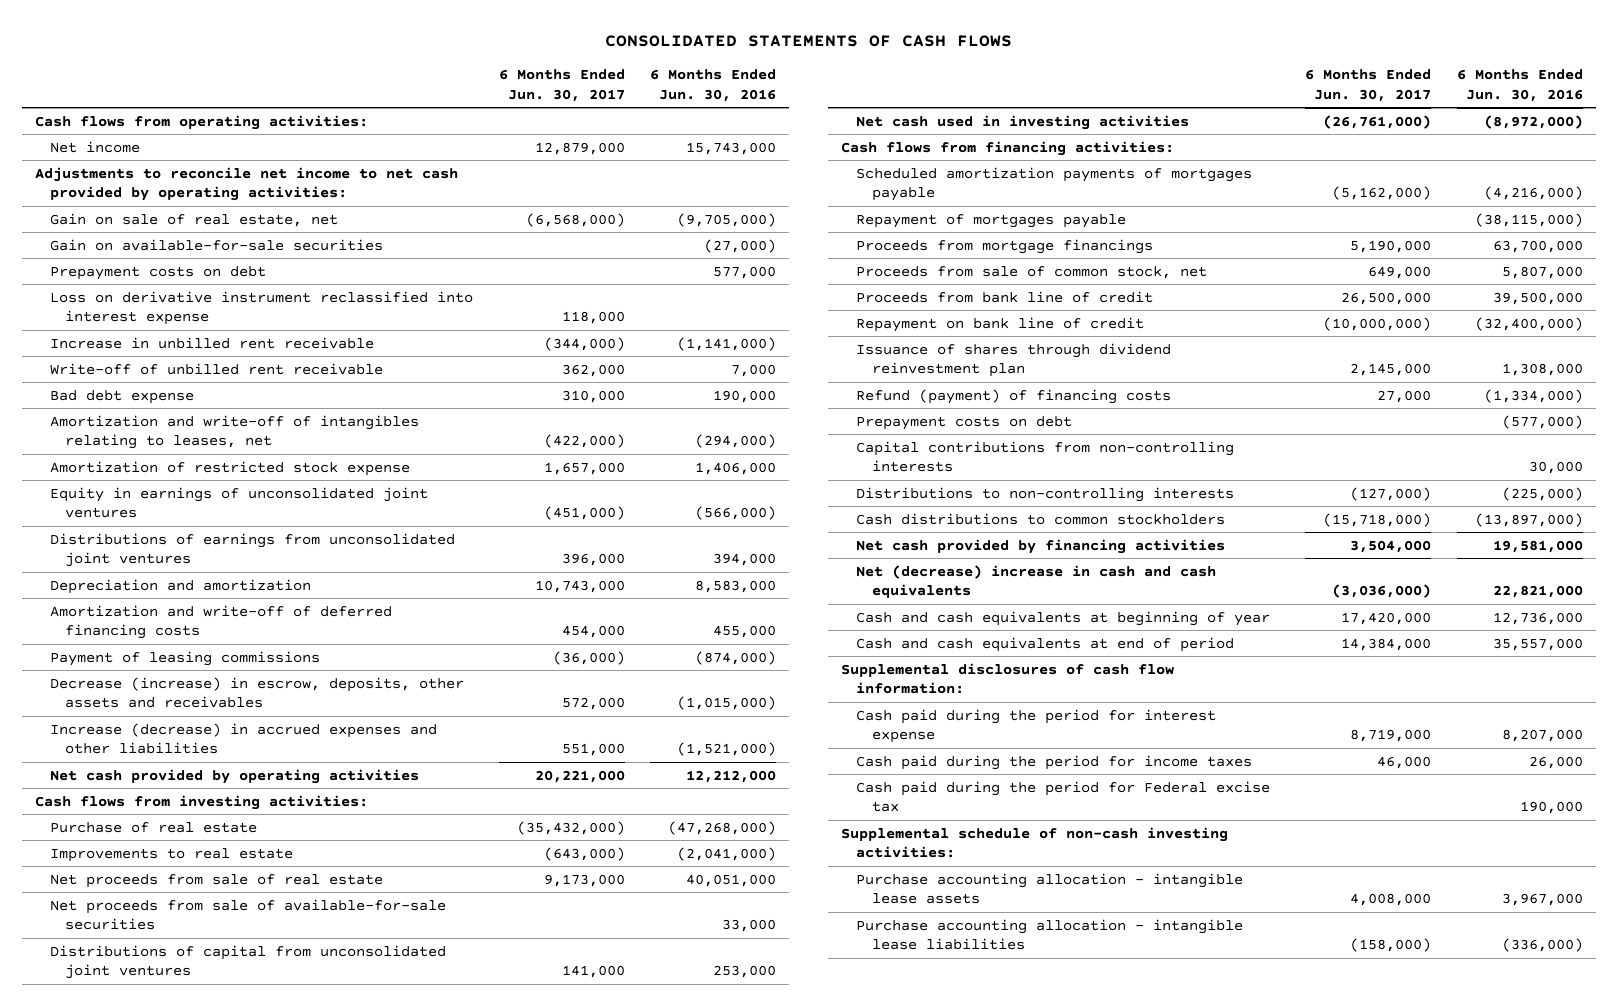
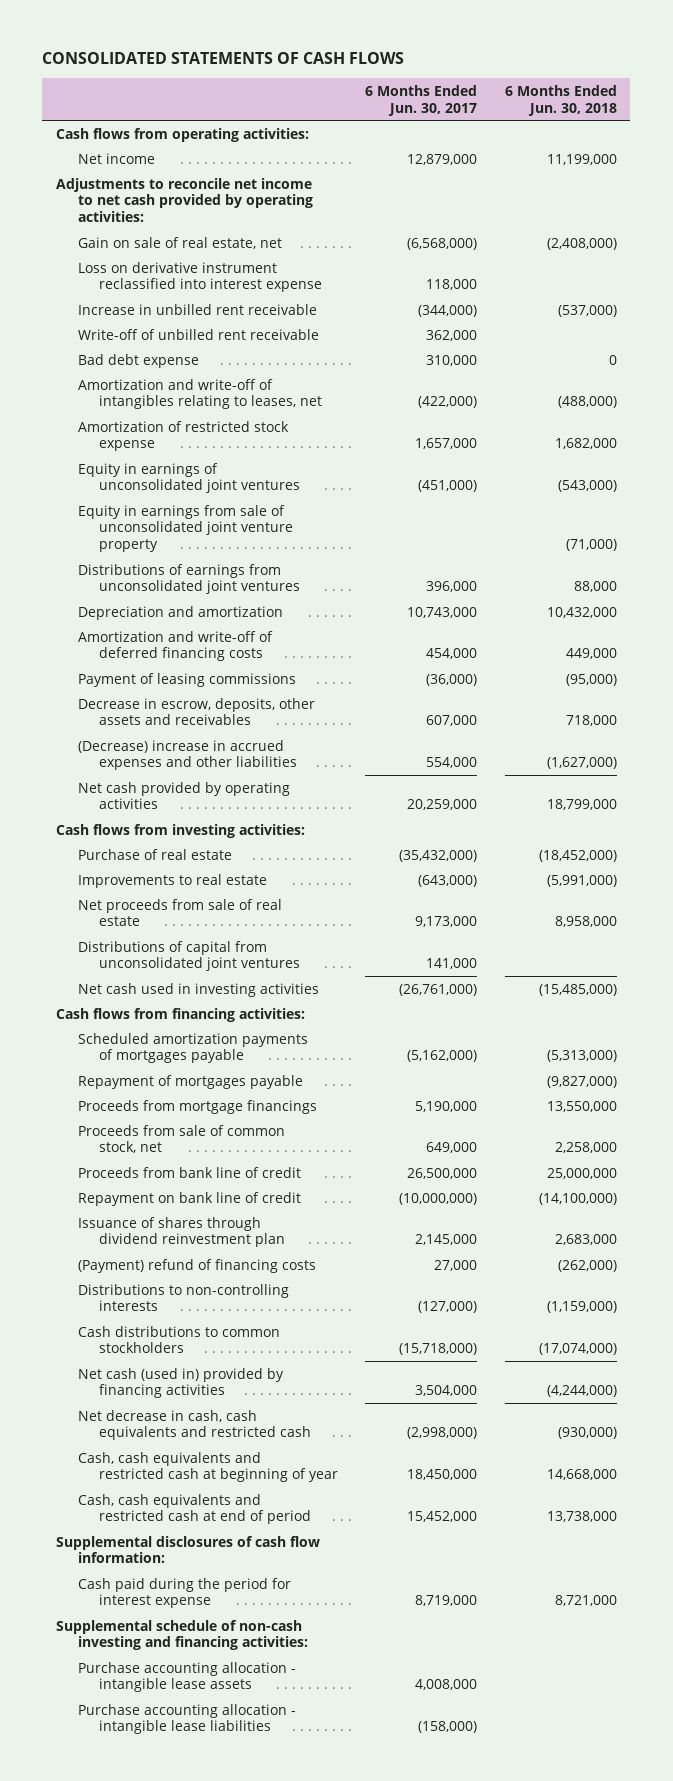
- | 6 Months Ended Jun. 30, 2017 | 6 Months Ended Jun. 30, 2016
+ | 6 Months Ended Jun. 30, 2017 | 6 Months Ended Jun. 30, 2018
- Gain on available-for-sale securities | | (27,000)
- Prepayment costs on debt | | 577,000
+ Equity in earnings from sale of unconsolidated joint venture property | | (71,000)
- Decrease (increase) in escrow, deposits, other assets and receivables | 572,000 | (1,015,000)
- Increase (decrease) in accrued expenses and other liabilities | 551,000 | (1,521,000)
- Net cash provided by operating activities | 20,221,000 | 12,212,000
+ Decrease in escrow, deposits, other assets and receivables | 607,000 | 718,000
+ (Decrease) increase in accrued expenses and other liabilities | 554,000 | (1,627,000)
+ Net cash provided by operating activities | 20,259,000 | 18,799,000
- Net proceeds from sale of available-for-sale securities | | 33,000
- Refund (payment) of financing costs | 27,000 | (1,334,000)
- Prepayment costs on debt | | (577,000)
- Capital contributions from non-controlling interests | | 30,000
+ (Payment) refund of financing costs | 27,000 | (262,000)
- Net cash provided by financing activities | 3,504,000 | 19,581,000
- Net (decrease) increase in cash and cash equivalents | (3,036,000) | 22,821,000
- Cash and cash equivalents at beginning of year | 17,420,000 | 12,736,000
- Cash and cash equivalents at end of period | 14,384,000 | 35,557,000
+ Net cash (used in) provided by financing activities | 3,504,000 | (4,244,000)
+ Net decrease in cash, cash equivalents and restricted cash | (2,998,000) | (930,000)
+ Cash, cash equivalents and restricted cash at beginning of year | 18,450,000 | 14,668,000
+ Cash, cash equivalents and restricted cash at end of period | 15,452,000 | 13,738,000
- Cash paid during the period for income taxes | 46,000 | 26,000
- Cash paid during the period for Federal excise tax | | 190,000
- Supplemental schedule of non-cash investing activities:
+ Supplemental schedule of non-cash investing and financing activities:

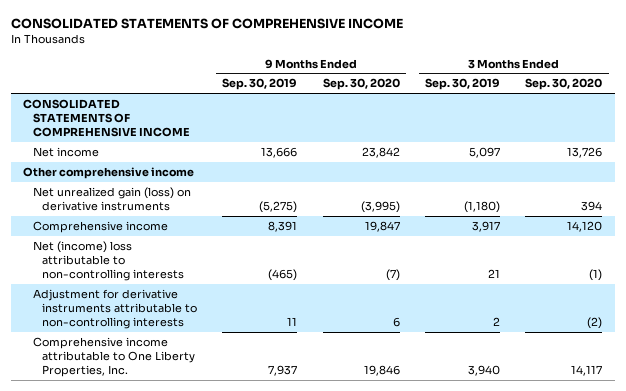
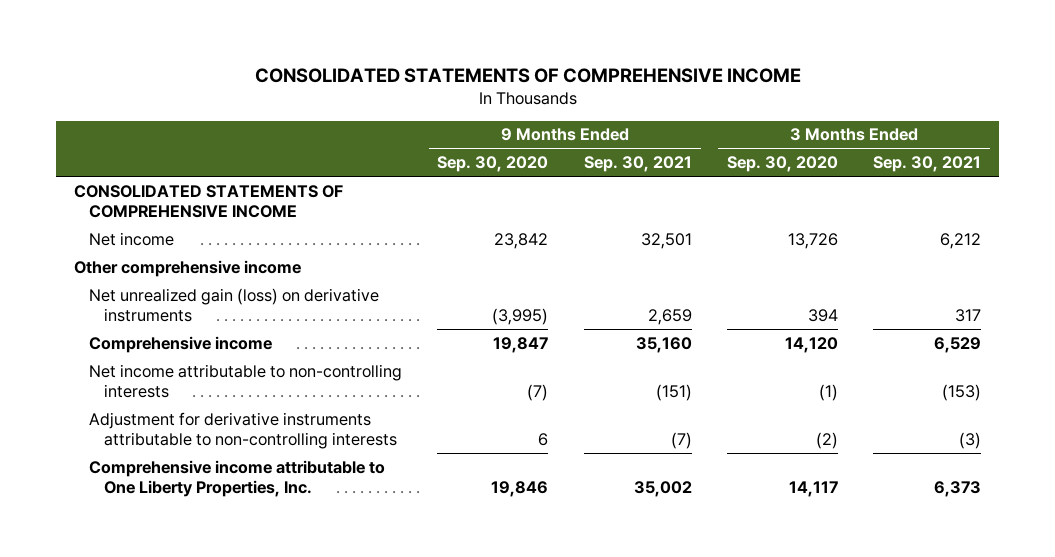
- | 9 Months Ended Sep. 30, 2019 | 9 Months Ended Sep. 30, 2020 | 3 Months Ended Sep. 30, 2019 | 3 Months Ended Sep. 30, 2020
+ | 9 Months Ended Sep. 30, 2020 | 9 Months Ended Sep. 30, 2021 | 3 Months Ended Sep. 30, 2020 | 3 Months Ended Sep. 30, 2021
- Net (income) loss attributable to non-controlling interests | (465) | (7) | 21 | (1)
+ Net income attributable to non-controlling interests | (7) | (151) | (1) | (153)

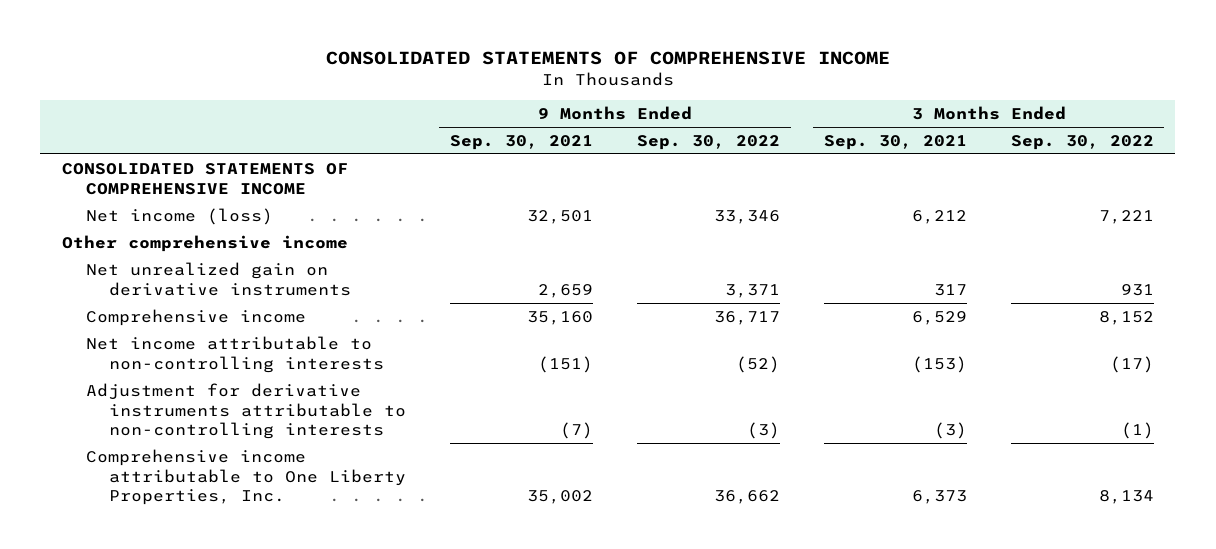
- | 9 Months Ended Sep. 30, 2020 | 9 Months Ended Sep. 30, 2021 | 3 Months Ended Sep. 30, 2020 | 3 Months Ended Sep. 30, 2021
+ | 9 Months Ended Sep. 30, 2021 | 9 Months Ended Sep. 30, 2022 | 3 Months Ended Sep. 30, 2021 | 3 Months Ended Sep. 30, 2022
- Net income | 23,842 | 32,501 | 13,726 | 6,212
+ Net income (loss) | 32,501 | 33,346 | 6,212 | 7,221
- Net unrealized gain (loss) on derivative instruments | (3,995) | 2,659 | 394 | 317
+ Net unrealized gain on derivative instruments | 2,659 | 3,371 | 317 | 931

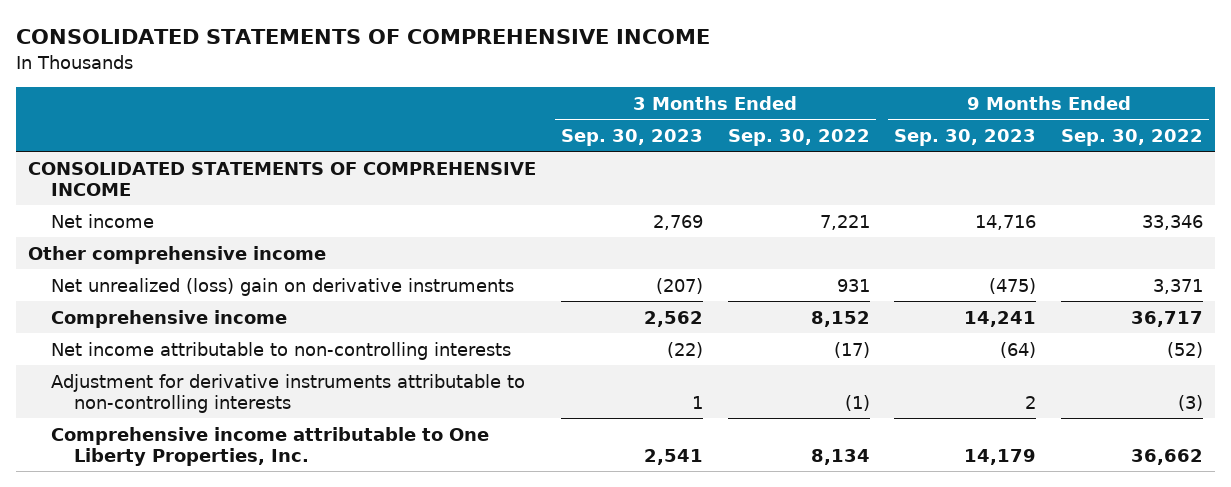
- | 9 Months Ended Sep. 30, 2021 | 9 Months Ended Sep. 30, 2022 | 3 Months Ended Sep. 30, 2021 | 3 Months Ended Sep. 30, 2022
+ | 3 Months Ended Sep. 30, 2023 | 3 Months Ended Sep. 30, 2022 | 9 Months Ended Sep. 30, 2023 | 9 Months Ended Sep. 30, 2022
- Net income (loss) | 32,501 | 33,346 | 6,212 | 7,221
+ Net income | 2,769 | 7,221 | 14,716 | 33,346
- Net unrealized gain on derivative instruments | 2,659 | 3,371 | 317 | 931
+ Net unrealized (loss) gain on derivative instruments | (207) | 931 | (475) | 3,371

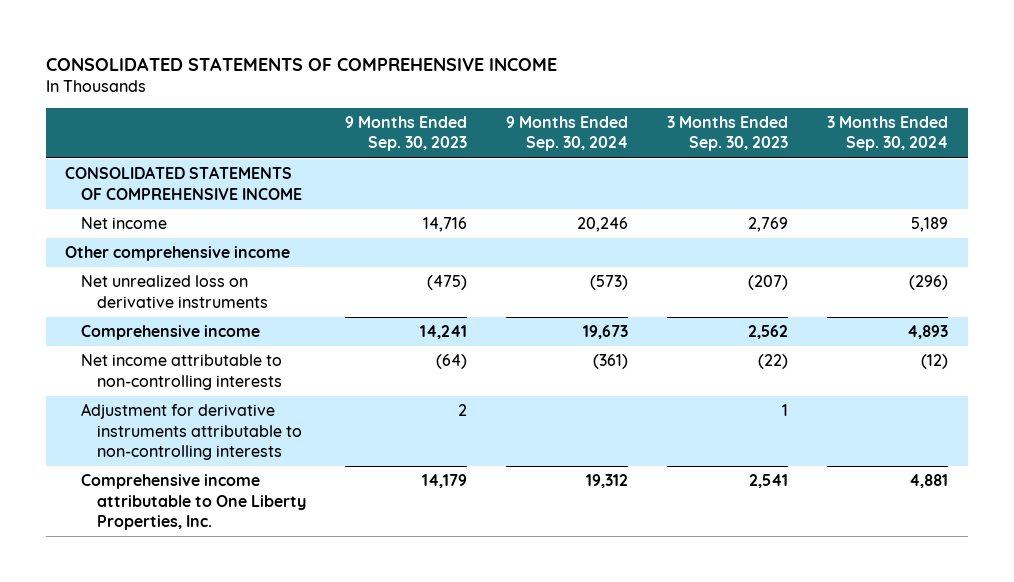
- | 3 Months Ended Sep. 30, 2023 | 3 Months Ended Sep. 30, 2022 | 9 Months Ended Sep. 30, 2023 | 9 Months Ended Sep. 30, 2022
+ | 9 Months Ended Sep. 30, 2023 | 9 Months Ended Sep. 30, 2024 | 3 Months Ended Sep. 30, 2023 | 3 Months Ended Sep. 30, 2024
- Net unrealized (loss) gain on derivative instruments | (207) | 931 | (475) | 3,371
+ Net unrealized loss on derivative instruments | (475) | (573) | (207) | (296)

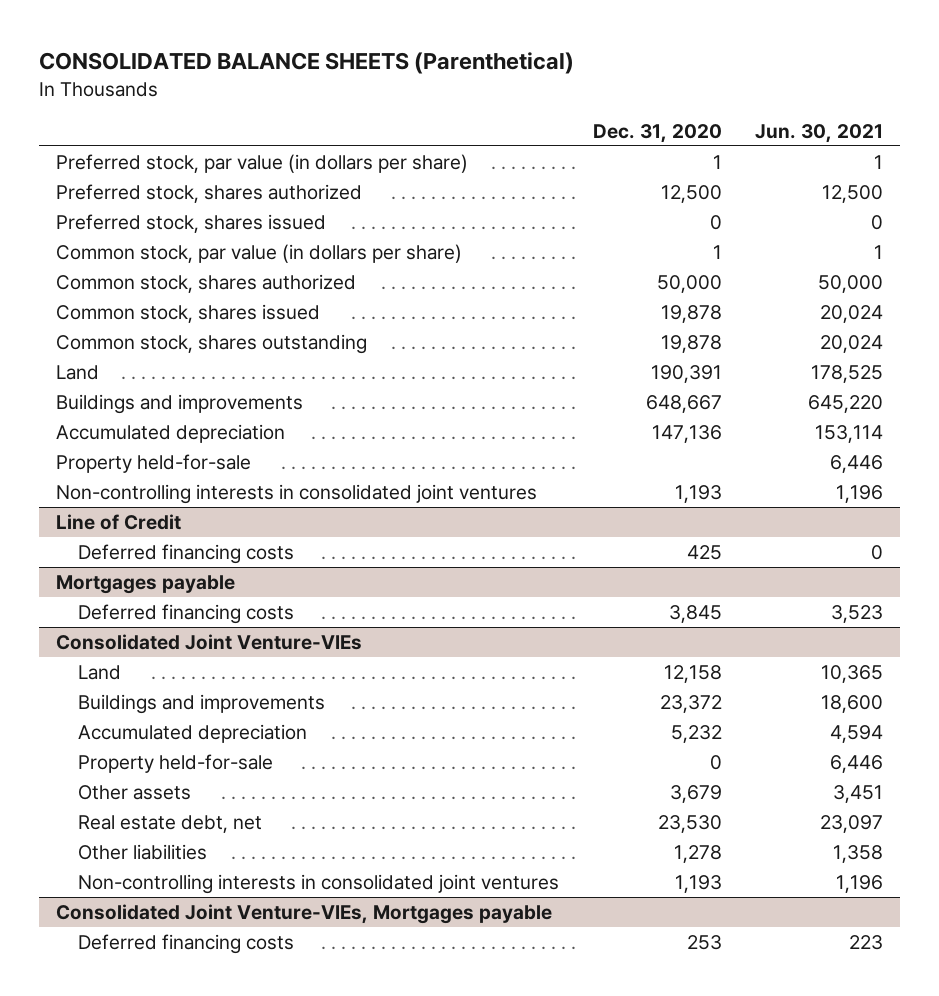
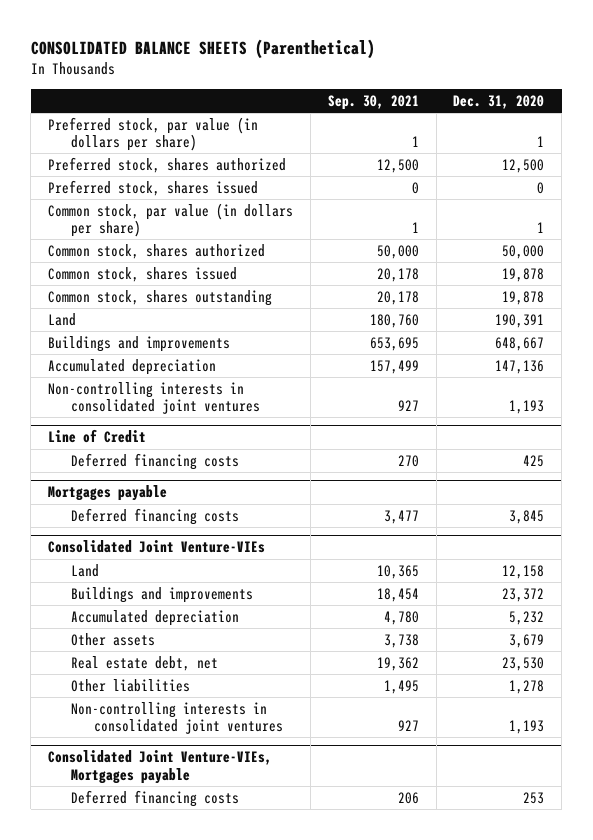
- | Dec. 31, 2020 | Jun. 30, 2021
+ | Sep. 30, 2021 | Dec. 31, 2020
- Property held-for-sale | | 6,446
@ Consolidated Joint Venture-VIEs
- Property held-for-sale | 0 | 6,446

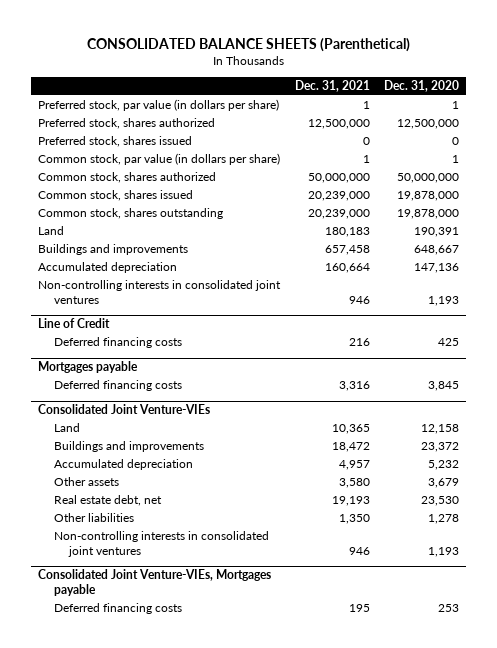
- | Sep. 30, 2021 | Dec. 31, 2020
+ | Dec. 31, 2021 | Dec. 31, 2020
- Preferred stock, shares authorized | 12,500 | 12,500
+ Preferred stock, shares authorized | 12,500,000 | 12,500,000
- Common stock, shares authorized | 50,000 | 50,000
- Common stock, shares issued | 20,178 | 19,878
- Common stock, shares outstanding | 20,178 | 19,878
+ Common stock, shares authorized | 50,000,000 | 50,000,000
+ Common stock, shares issued | 20,239,000 | 19,878,000
+ Common stock, shares outstanding | 20,239,000 | 19,878,000

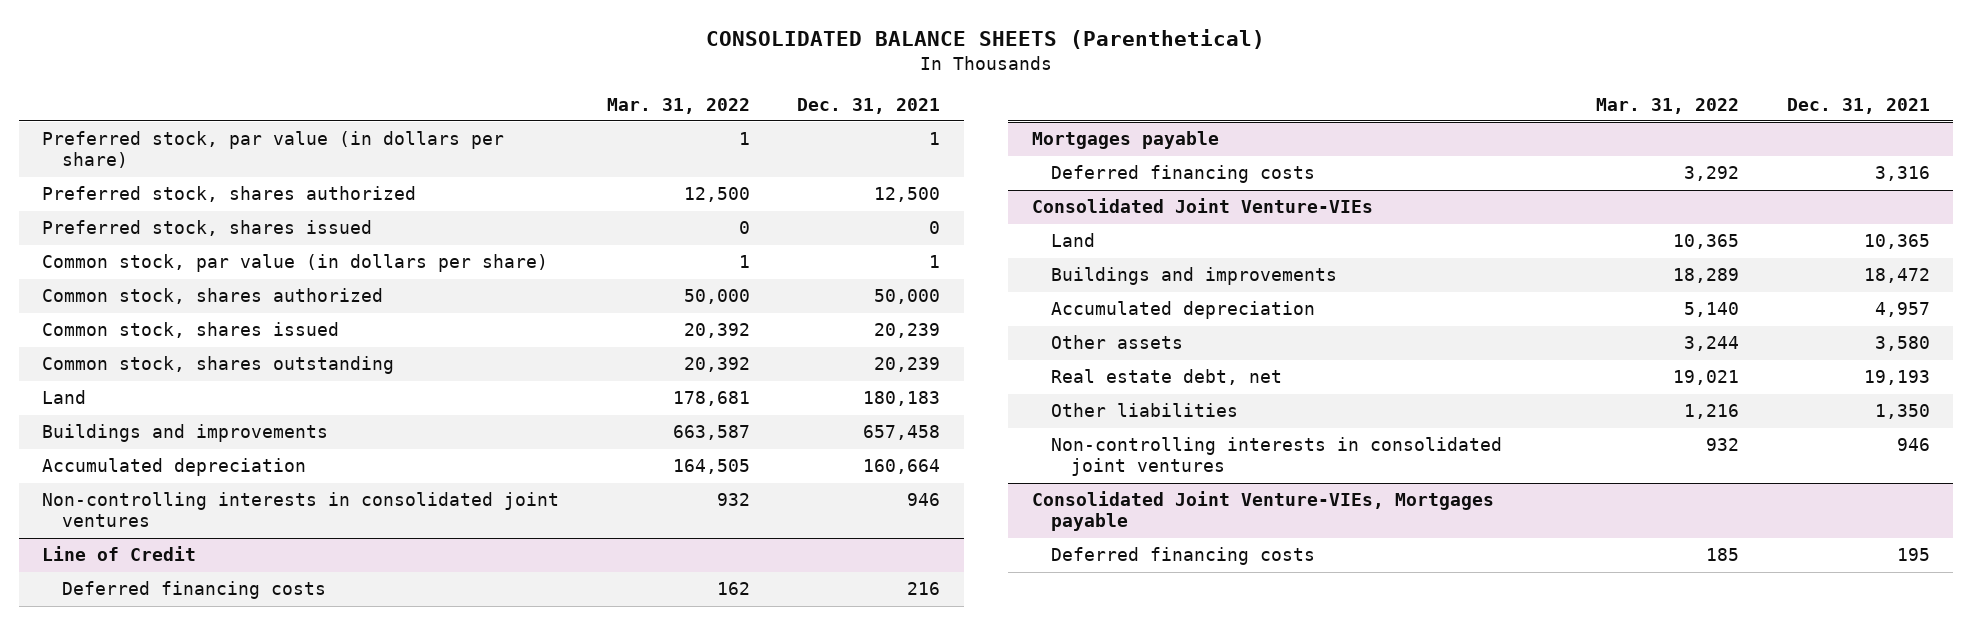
- | Dec. 31, 2021 | Dec. 31, 2020
+ | Mar. 31, 2022 | Dec. 31, 2021
- Preferred stock, shares authorized | 12,500,000 | 12,500,000
+ Preferred stock, shares authorized | 12,500 | 12,500
- Common stock, shares authorized | 50,000,000 | 50,000,000
- Common stock, shares issued | 20,239,000 | 19,878,000
- Common stock, shares outstanding | 20,239,000 | 19,878,000
+ Common stock, shares authorized | 50,000 | 50,000
+ Common stock, shares issued | 20,392 | 20,239
+ Common stock, shares outstanding | 20,392 | 20,239

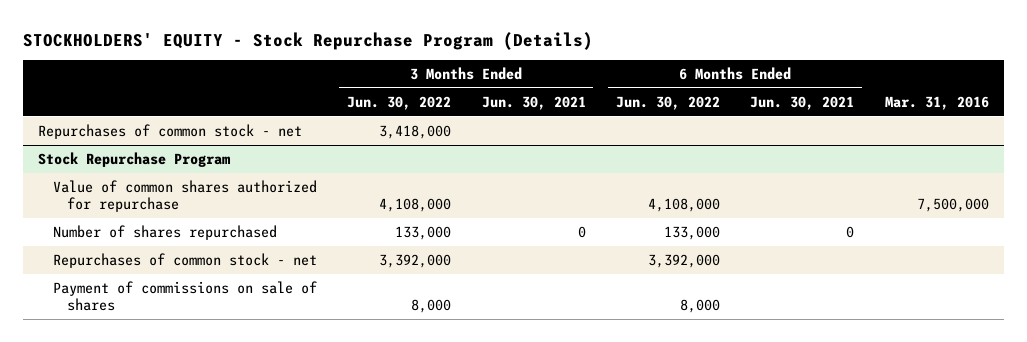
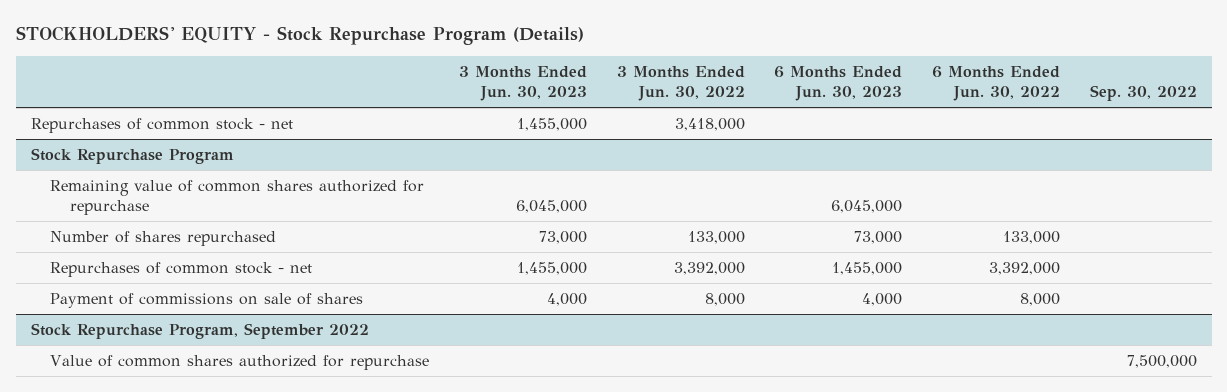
- | 3 Months Ended Jun. 30, 2022 | 3 Months Ended Jun. 30, 2021 | 6 Months Ended Jun. 30, 2022 | 6 Months Ended Jun. 30, 2021 | Mar. 31, 2016
+ | 3 Months Ended Jun. 30, 2023 | 3 Months Ended Jun. 30, 2022 | 6 Months Ended Jun. 30, 2023 | 6 Months Ended Jun. 30, 2022 | Sep. 30, 2022
@ Stock Repurchase Program
- Value of common shares authorized for repurchase | 4,108,000 | | 4,108,000 | | 7,500,000
+ Remaining value of common shares authorized for repurchase | 6,045,000 | | 6,045,000 | |
+ Stock Repurchase Program, September 2022
+ Value of common shares authorized for repurchase | | | | | 7,500,000

